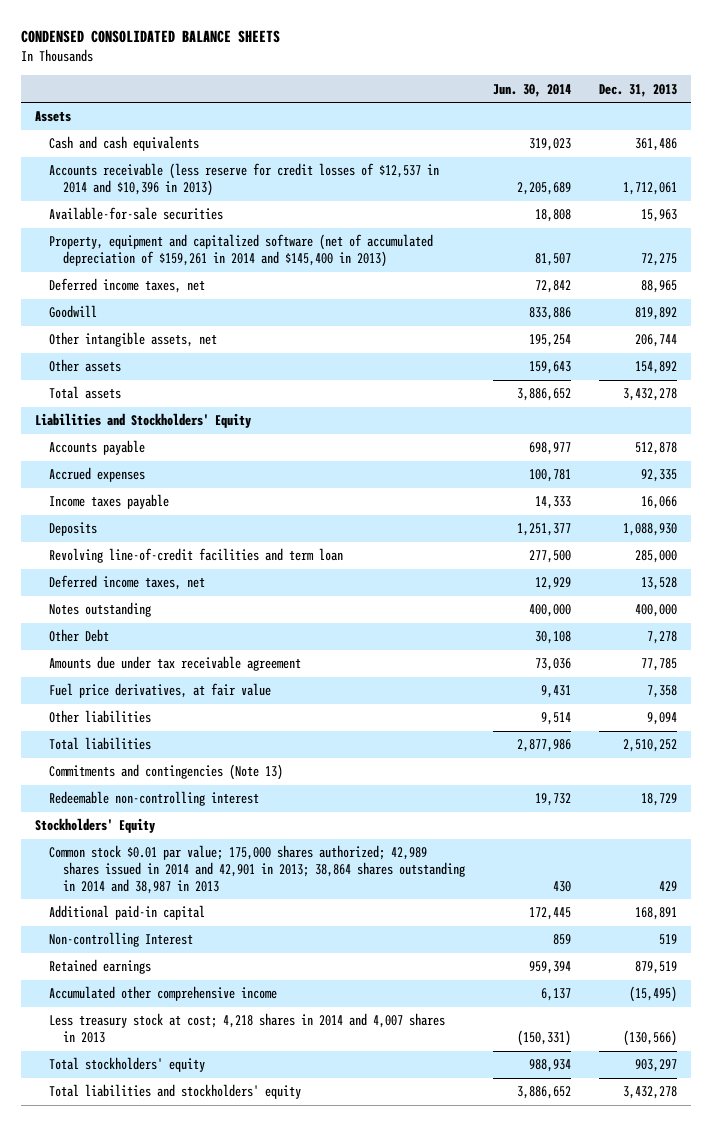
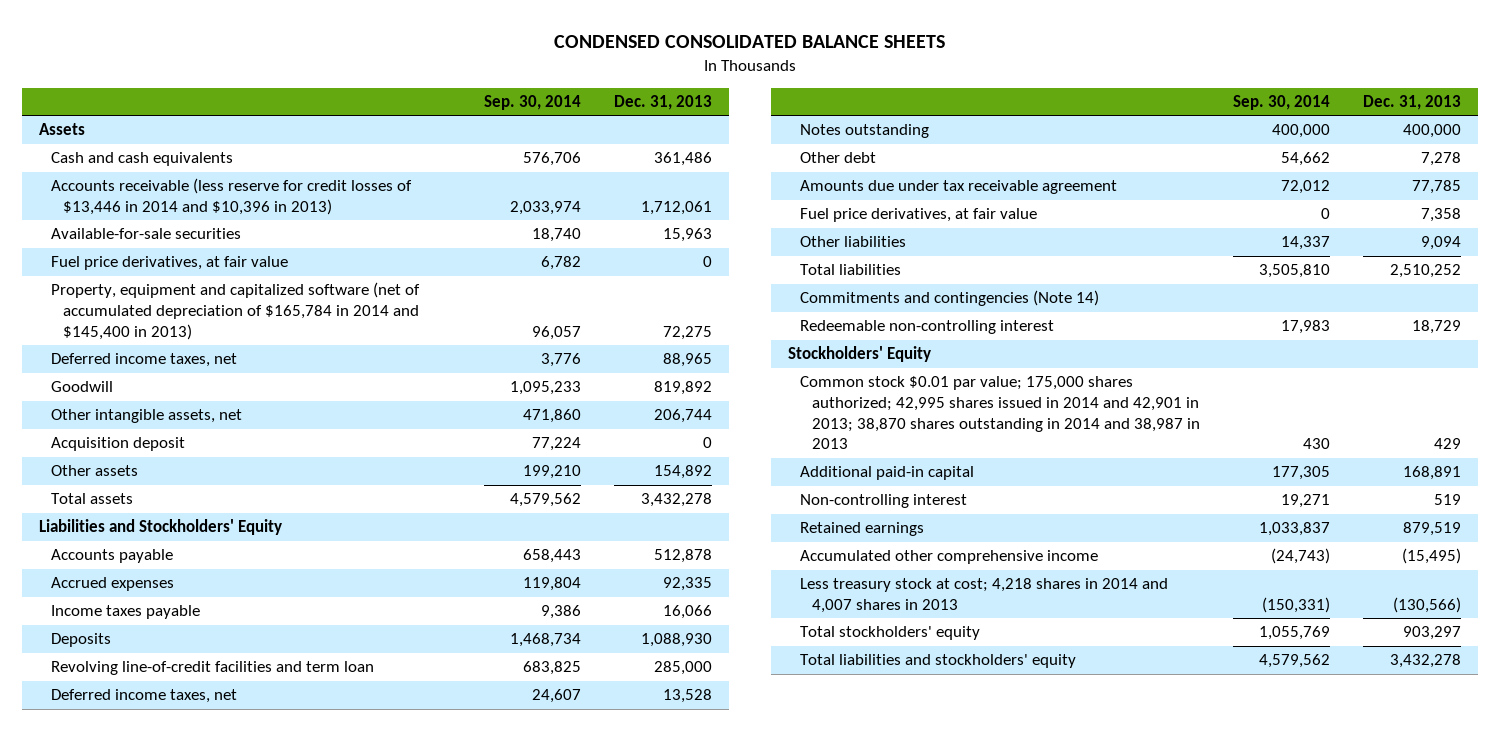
- | Jun. 30, 2014 | Dec. 31, 2013
+ | Sep. 30, 2014 | Dec. 31, 2013
- Accounts receivable (less reserve for credit losses of $12,537 in 2014 and $10,396 in 2013) | 2,205,689 | 1,712,061
+ Accounts receivable (less reserve for credit losses of $13,446 in 2014 and $10,396 in 2013) | 2,033,974 | 1,712,061
- Property, equipment and capitalized software (net of accumulated depreciation of $159,261 in 2014 and $145,400 in 2013) | 81,507 | 72,275
+ Fuel price derivatives, at fair value | 6,782 | 0
+ Property, equipment and capitalized software (net of accumulated depreciation of $165,784 in 2014 and $145,400 in 2013) | 96,057 | 72,275
+ Acquisition deposit | 77,224 | 0
- Other Debt | 30,108 | 7,278
+ Other debt | 54,662 | 7,278
- Commitments and contingencies (Note 13)
+ Commitments and contingencies (Note 14)
- Common stock $0.01 par value; 175,000 shares authorized; 42,989 shares issued in 2014 and 42,901 in 2013; 38,864 shares outstanding in 2014 and 38,987 in 2013 | 430 | 429
+ Common stock $0.01 par value; 175,000 shares authorized; 42,995 shares issued in 2014 and 42,901 in 2013; 38,870 shares outstanding in 2014 and 38,987 in 2013 | 430 | 429
- Non-controlling Interest | 859 | 519
+ Non-controlling interest | 19,271 | 519

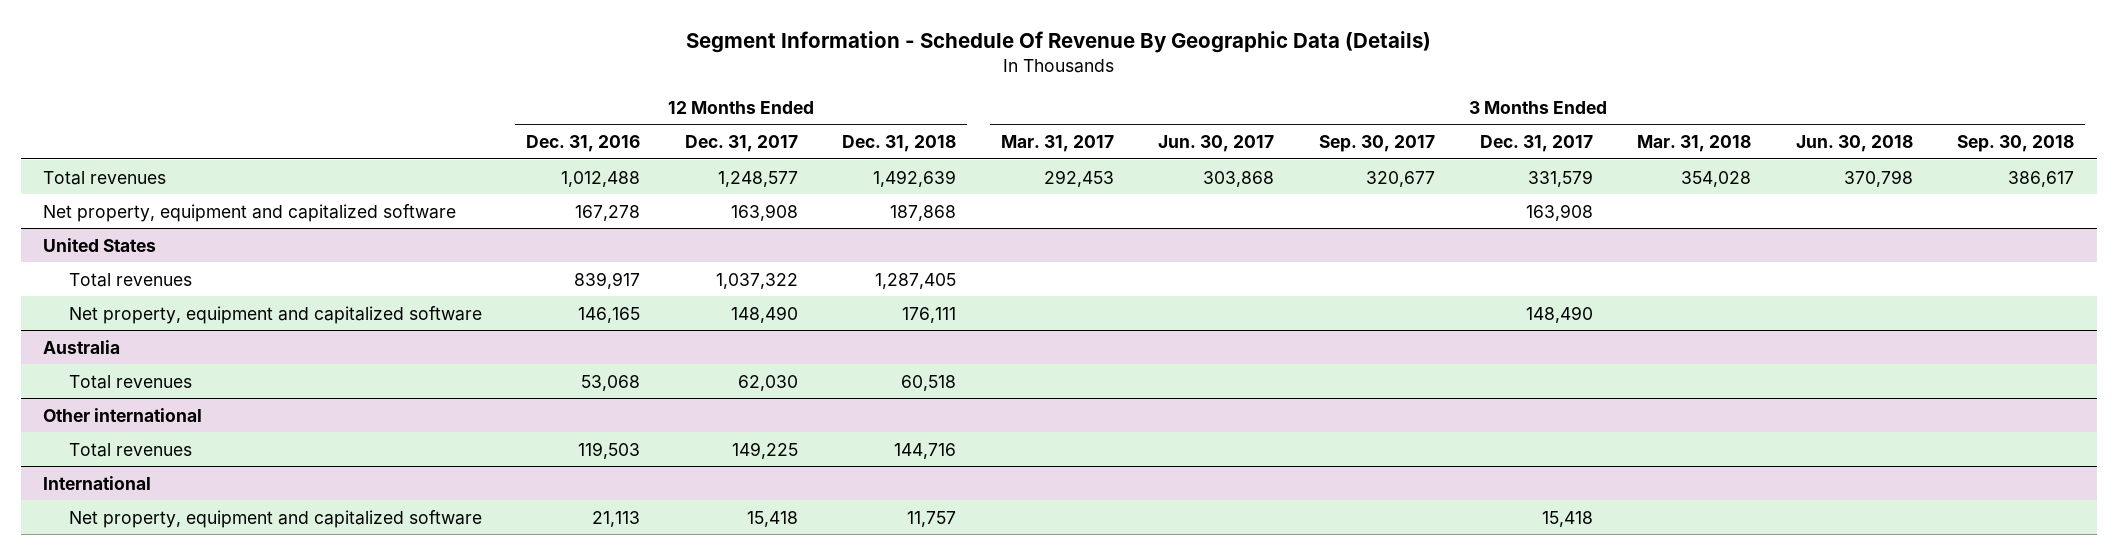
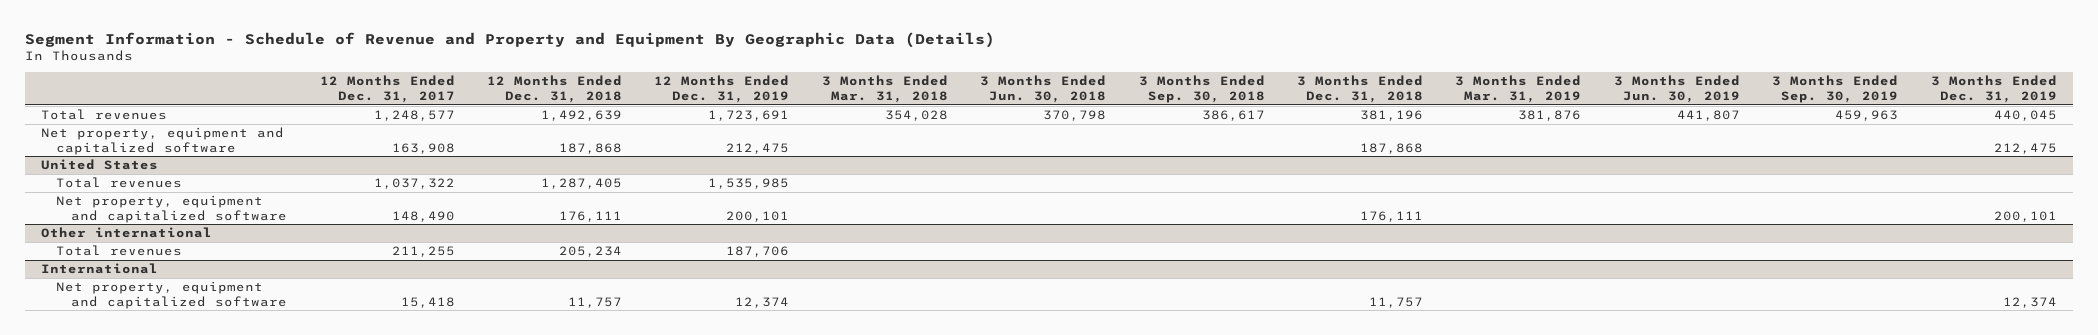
- Segment Information - Schedule Of Revenue By Geographic Data (Details)
+ Segment Information - Schedule of Revenue and Property and Equipment By Geographic Data (Details)
- | 12 Months Ended Dec. 31, 2016 | 12 Months Ended Dec. 31, 2017 | 12 Months Ended Dec. 31, 2018 | 3 Months Ended Mar. 31, 2017 | 3 Months Ended Jun. 30, 2017 | 3 Months Ended Sep. 30, 2017 | 3 Months Ended Dec. 31, 2017 | 3 Months Ended Mar. 31, 2018 | 3 Months Ended Jun. 30, 2018 | 3 Months Ended Sep. 30, 2018
+ | 12 Months Ended Dec. 31, 2017 | 12 Months Ended Dec. 31, 2018 | 12 Months Ended Dec. 31, 2019 | 3 Months Ended Mar. 31, 2018 | 3 Months Ended Jun. 30, 2018 | 3 Months Ended Sep. 30, 2018 | 3 Months Ended Dec. 31, 2018 | 3 Months Ended Mar. 31, 2019 | 3 Months Ended Jun. 30, 2019 | 3 Months Ended Sep. 30, 2019 | 3 Months Ended Dec. 31, 2019
- Australia
- Total revenues | 53,068 | 62,030 | 60,518 | | | | | | |
@ Other international
- Total revenues | 119,503 | 149,225 | 144,716 | | | | | | |
+ Total revenues | 211,255 | 205,234 | 187,706 | | | | | | | |

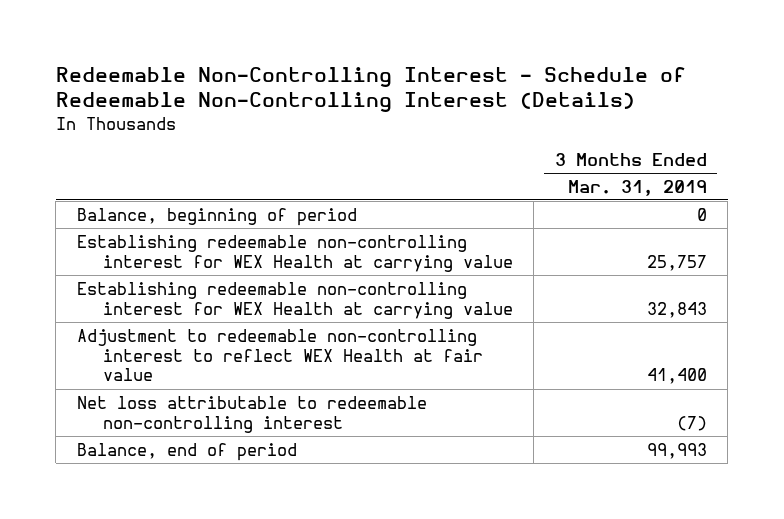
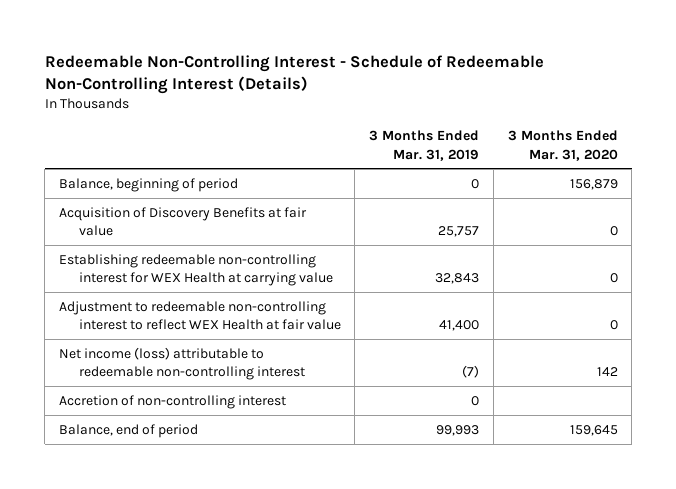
- | 3 Months Ended Mar. 31, 2019
+ | 3 Months Ended Mar. 31, 2019 | 3 Months Ended Mar. 31, 2020
- Establishing redeemable non-controlling interest for WEX Health at carrying value | 25,757
+ Acquisition of Discovery Benefits at fair value | 25,757 | 0
- Net loss attributable to redeemable non-controlling interest | (7)
+ Net income (loss) attributable to redeemable non-controlling interest | (7) | 142
+ Accretion of non-controlling interest | 0 |

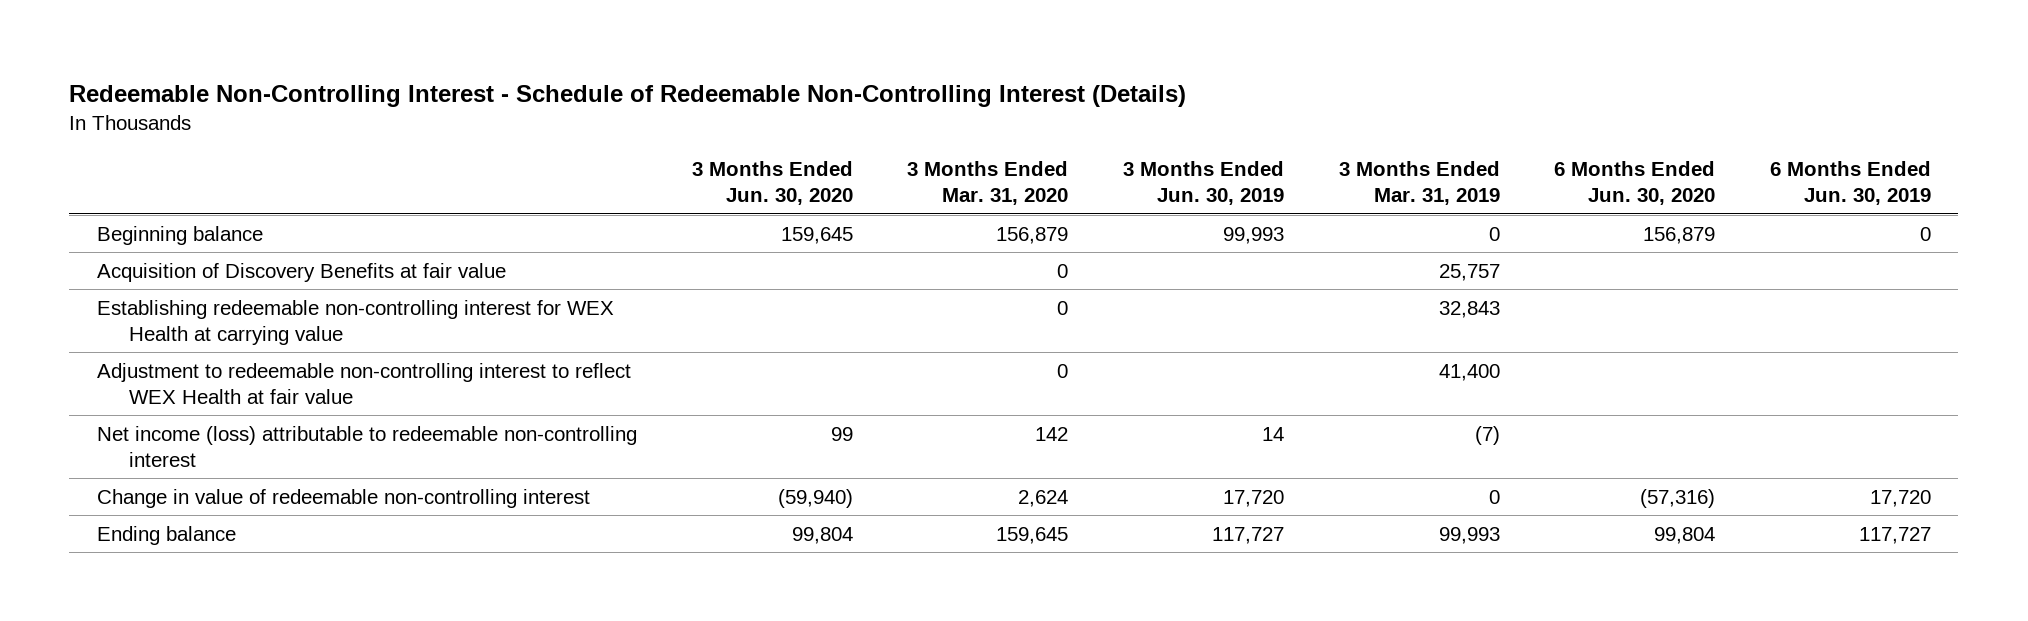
- | 3 Months Ended Mar. 31, 2019 | 3 Months Ended Mar. 31, 2020
+ | 3 Months Ended Jun. 30, 2020 | 3 Months Ended Mar. 31, 2020 | 3 Months Ended Jun. 30, 2019 | 3 Months Ended Mar. 31, 2019 | 6 Months Ended Jun. 30, 2020 | 6 Months Ended Jun. 30, 2019
- Balance, beginning of period | 0 | 156,879
+ Beginning balance | 159,645 | 156,879 | 99,993 | 0 | 156,879 | 0
- Accretion of non-controlling interest | 0 |
- Balance, end of period | 99,993 | 159,645
+ Change in value of redeemable non-controlling interest | (59,940) | 2,624 | 17,720 | 0 | (57,316) | 17,720
+ Ending balance | 99,804 | 159,645 | 117,727 | 99,993 | 99,804 | 117,727

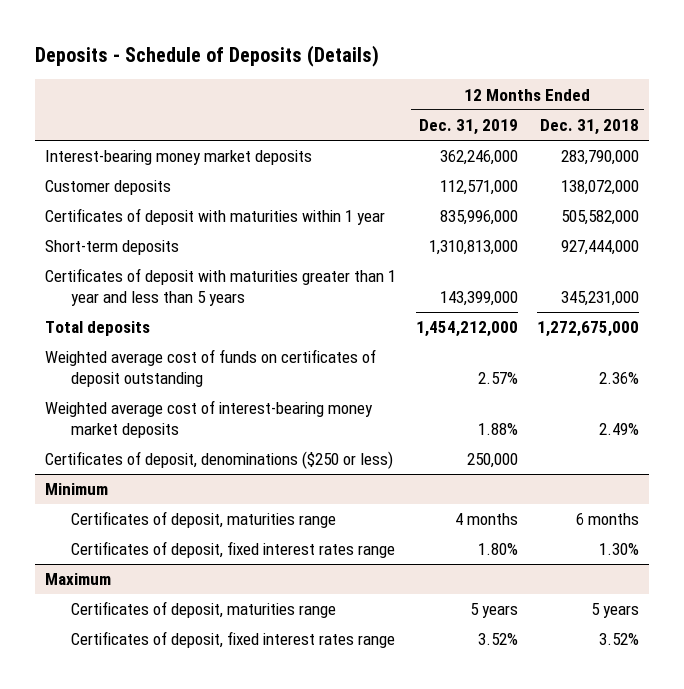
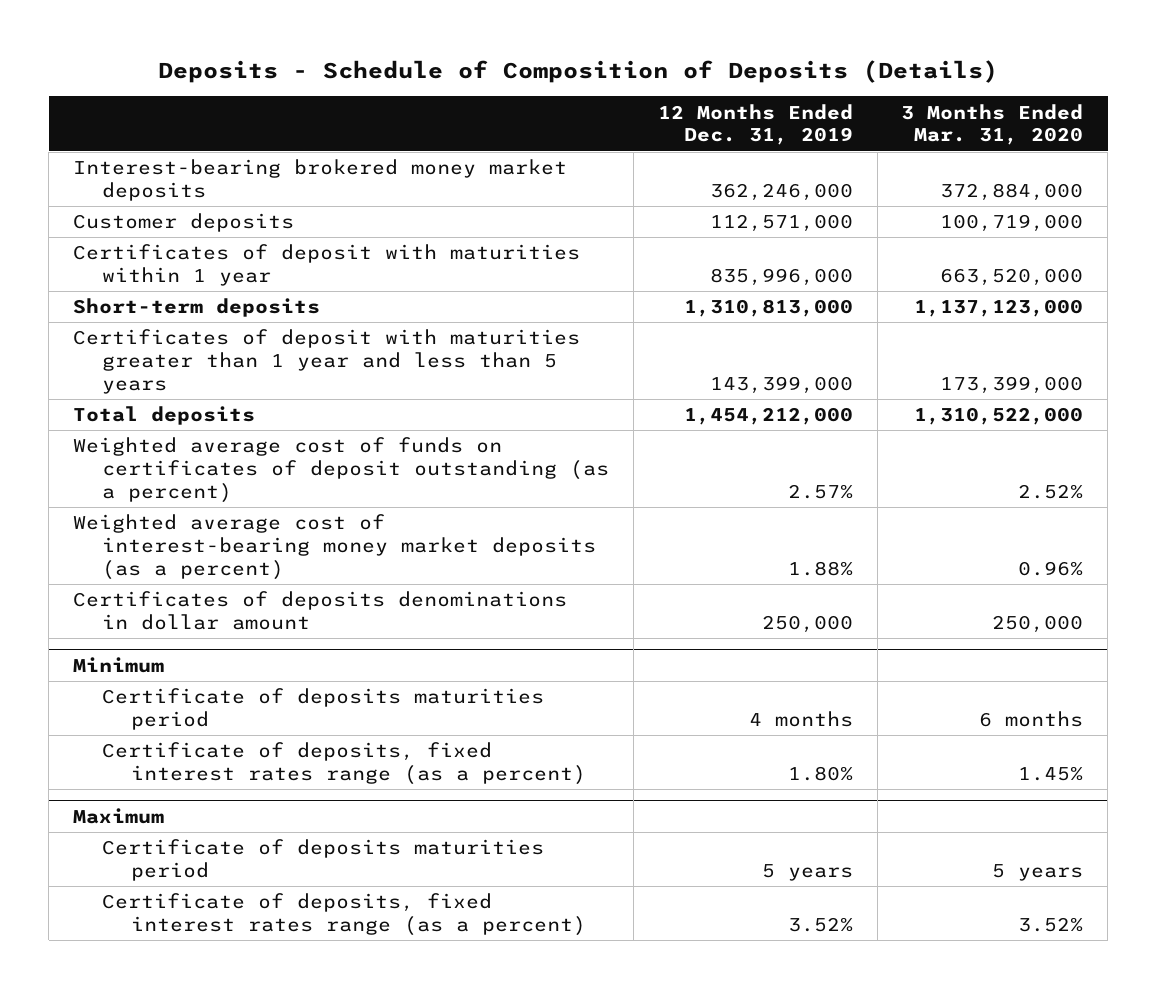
- Deposits - Schedule of Deposits (Details)
+ Deposits - Schedule of Composition of Deposits (Details)
- | 12 Months Ended Dec. 31, 2019 | 12 Months Ended Dec. 31, 2018
+ | 12 Months Ended Dec. 31, 2019 | 3 Months Ended Mar. 31, 2020
- Interest-bearing money market deposits | 362,246,000 | 283,790,000
+ Interest-bearing brokered money market deposits | 362,246,000 | 372,884,000
- Weighted average cost of funds on certificates of deposit outstanding | 2.57% | 2.36%
- Weighted average cost of interest-bearing money market deposits | 1.88% | 2.49%
- Certificates of deposit, denominations ($250 or less) | 250,000 |
+ Weighted average cost of funds on certificates of deposit outstanding (as a percent) | 2.57% | 2.52%
+ Weighted average cost of interest-bearing money market deposits (as a percent) | 1.88% | 0.96%
+ Certificates of deposits denominations in dollar amount | 250,000 | 250,000
@ Minimum
- Certificates of deposit, maturities range | 4 months | 6 months
- Certificates of deposit, fixed interest rates range | 1.80% | 1.30%
+ Certificate of deposits maturities period | 4 months | 6 months
+ Certificate of deposits, fixed interest rates range (as a percent) | 1.80% | 1.45%
@ Maximum
- Certificates of deposit, maturities range | 5 years | 5 years
- Certificates of deposit, fixed interest rates range | 3.52% | 3.52%
+ Certificate of deposits maturities period | 5 years | 5 years
+ Certificate of deposits, fixed interest rates range (as a percent) | 3.52% | 3.52%

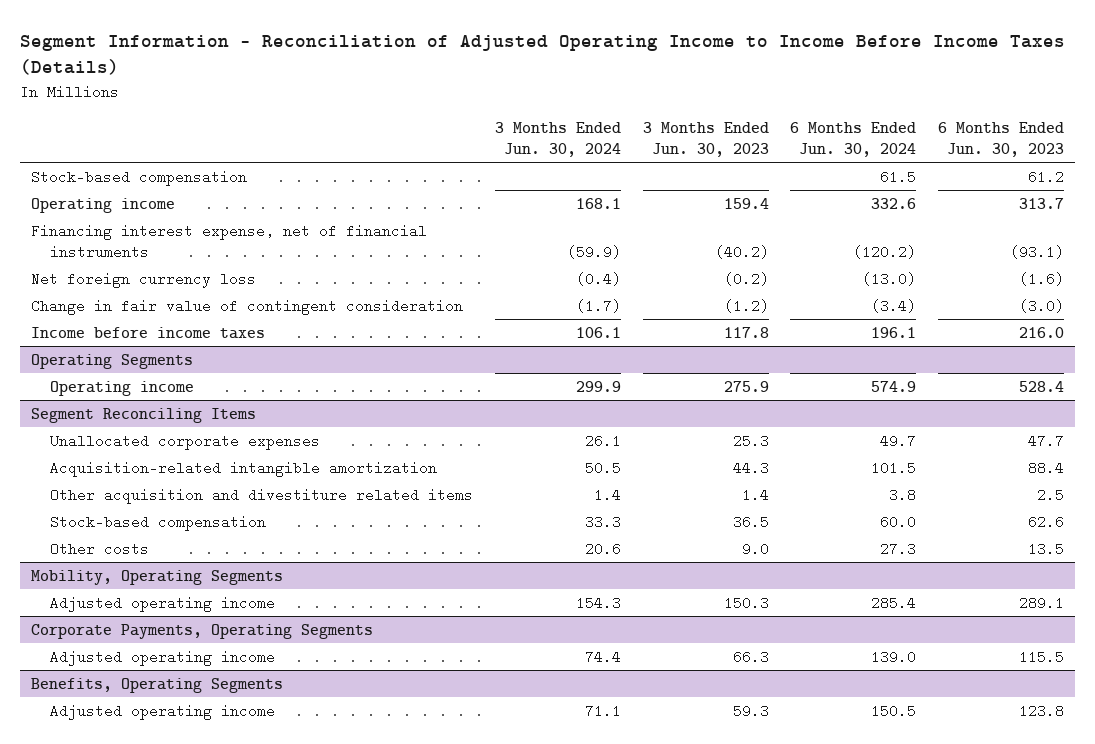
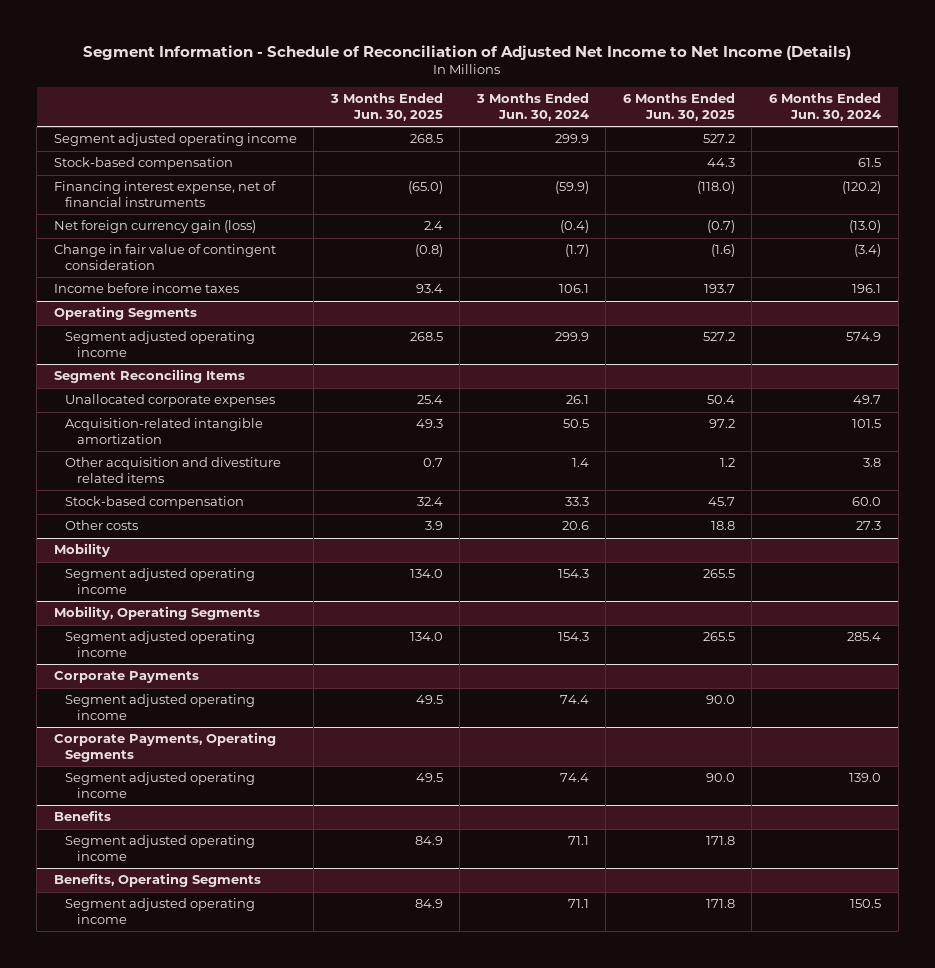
- Segment Information - Reconciliation of Adjusted Operating Income to Income Before Income Taxes (Details)
+ Segment Information - Schedule of Reconciliation of Adjusted Net Income to Net Income (Details)
- | 3 Months Ended Jun. 30, 2024 | 3 Months Ended Jun. 30, 2023 | 6 Months Ended Jun. 30, 2024 | 6 Months Ended Jun. 30, 2023
+ | 3 Months Ended Jun. 30, 2025 | 3 Months Ended Jun. 30, 2024 | 6 Months Ended Jun. 30, 2025 | 6 Months Ended Jun. 30, 2024
+ Segment adjusted operating income | 268.5 | 299.9 | 527.2 |
- Operating income | 168.1 | 159.4 | 332.6 | 313.7
- Net foreign currency loss | (0.4) | (0.2) | (13.0) | (1.6)
+ Net foreign currency gain (loss) | 2.4 | (0.4) | (0.7) | (13.0)
@ Operating Segments
- Operating income | 299.9 | 275.9 | 574.9 | 528.4
+ Segment adjusted operating income | 268.5 | 299.9 | 527.2 | 574.9
+ Mobility
+ Segment adjusted operating income | 134.0 | 154.3 | 265.5 |
@ Mobility, Operating Segments
- Adjusted operating income | 154.3 | 150.3 | 285.4 | 289.1
+ Segment adjusted operating income | 134.0 | 154.3 | 265.5 | 285.4
+ Corporate Payments
+ Segment adjusted operating income | 49.5 | 74.4 | 90.0 |
@ Corporate Payments, Operating Segments
- Adjusted operating income | 74.4 | 66.3 | 139.0 | 115.5
+ Segment adjusted operating income | 49.5 | 74.4 | 90.0 | 139.0
+ Benefits
+ Segment adjusted operating income | 84.9 | 71.1 | 171.8 |
@ Benefits, Operating Segments
- Adjusted operating income | 71.1 | 59.3 | 150.5 | 123.8
+ Segment adjusted operating income | 84.9 | 71.1 | 171.8 | 150.5

